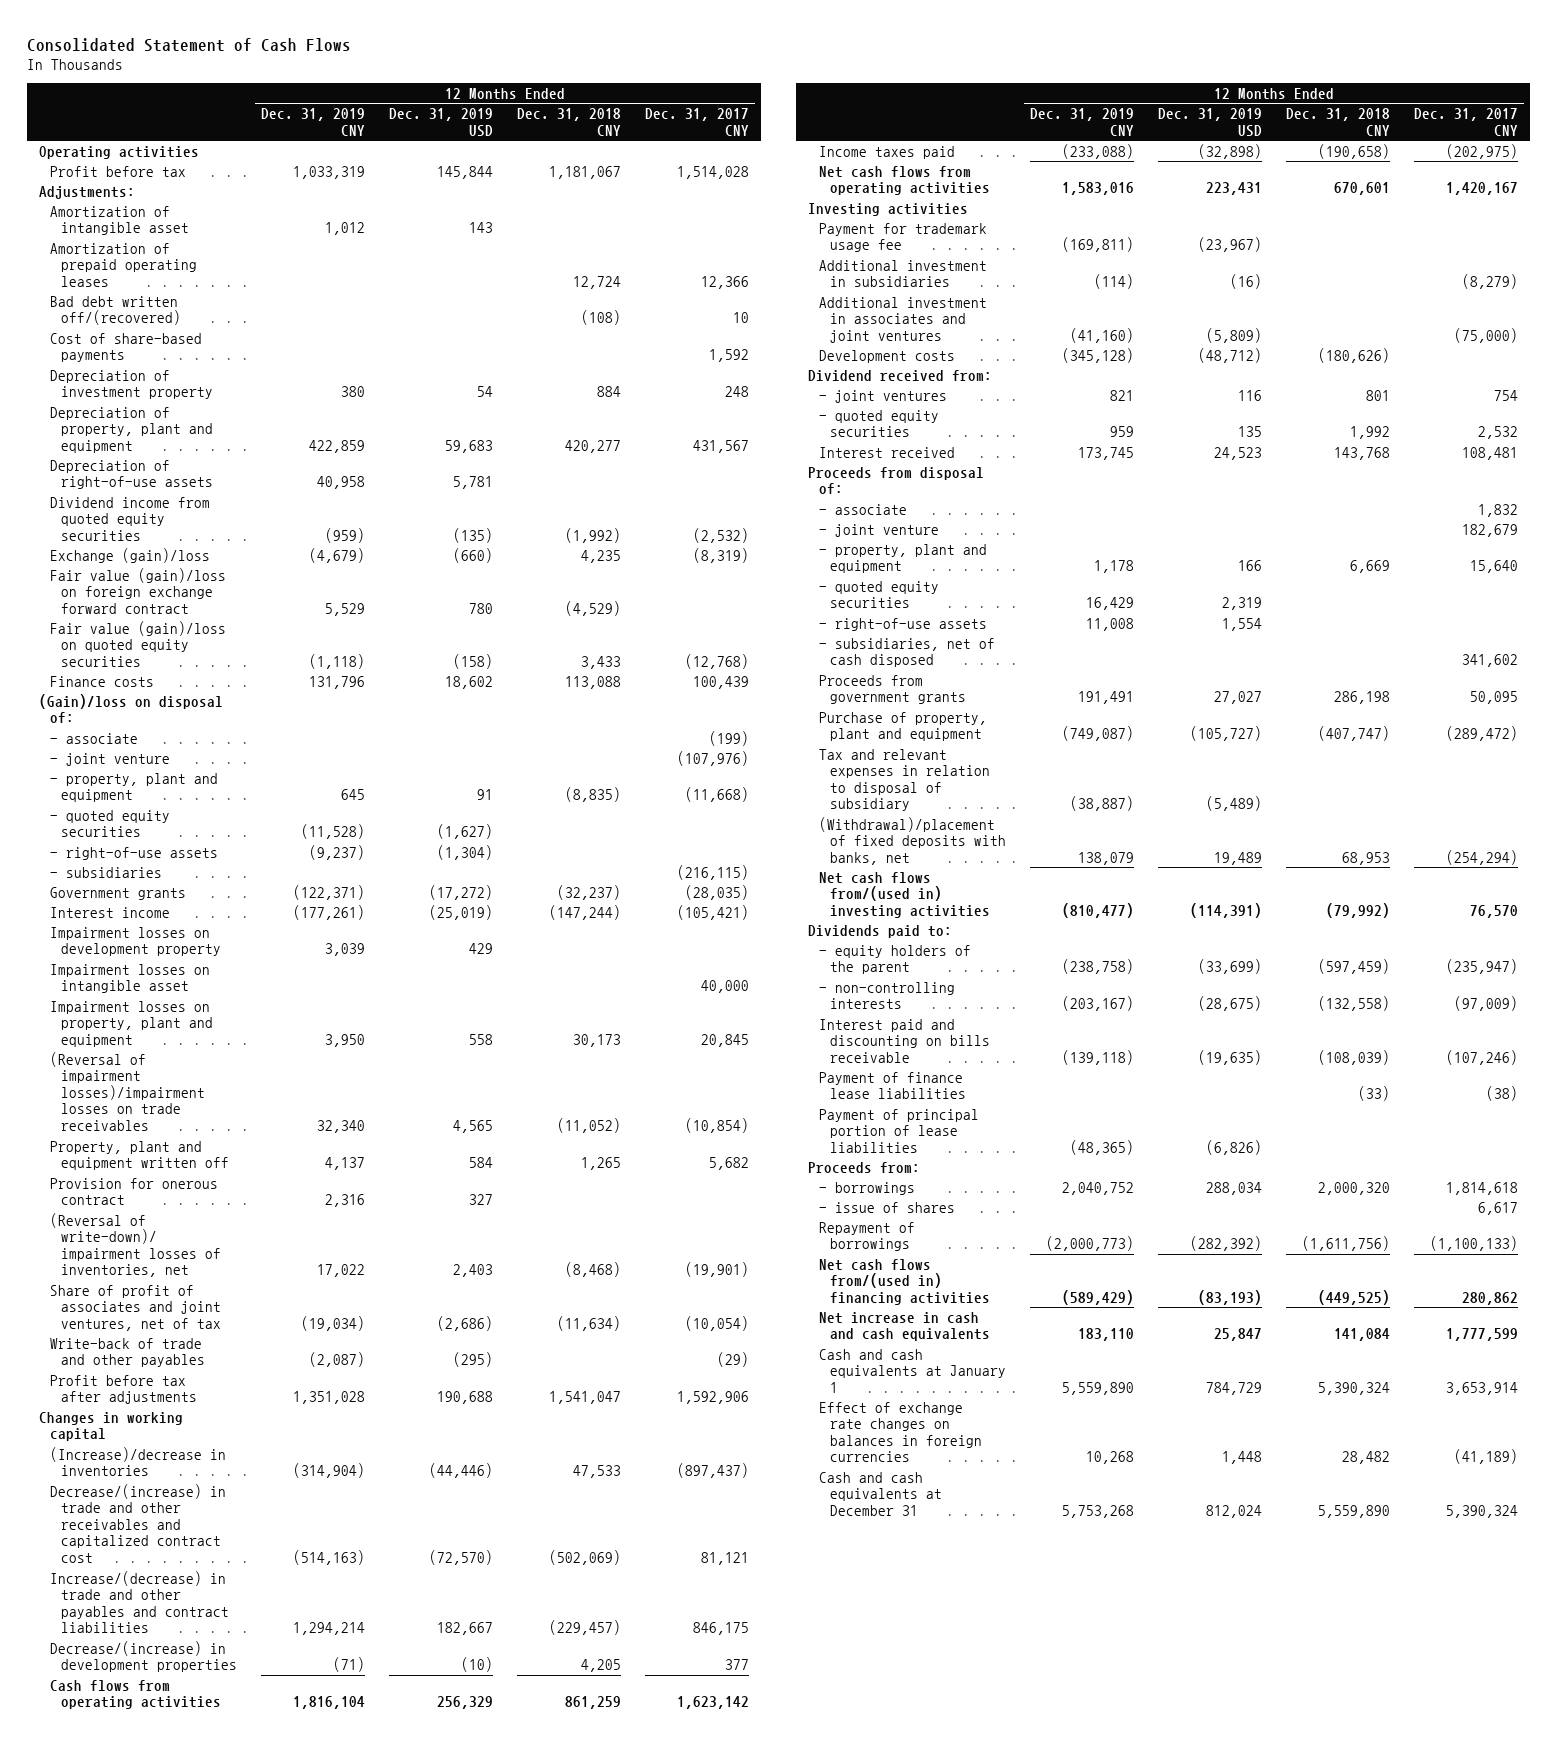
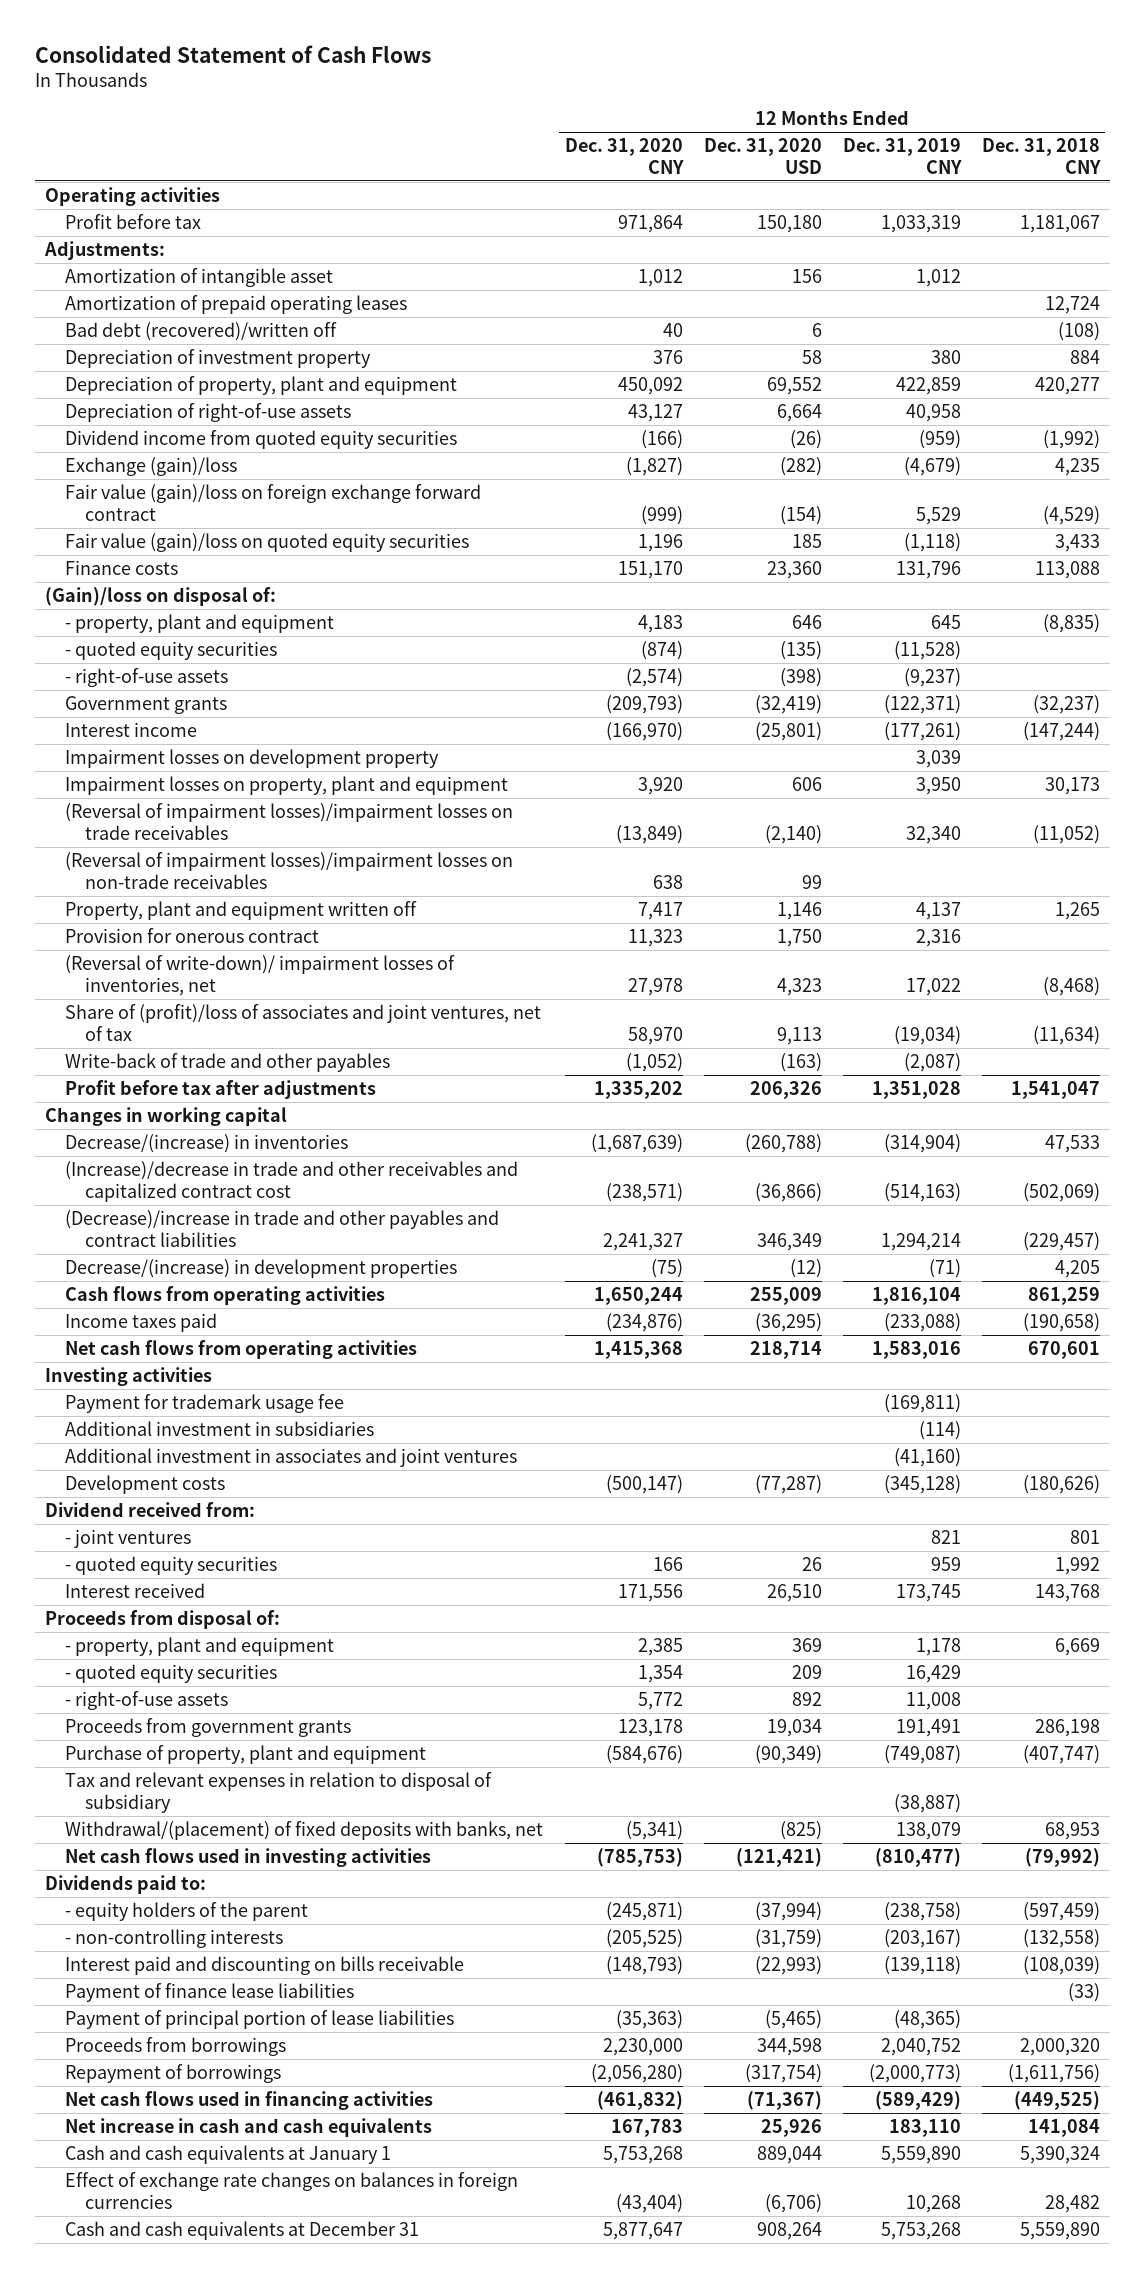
- | 12 Months Ended Dec. 31, 2019 CNY | 12 Months Ended Dec. 31, 2019 USD | 12 Months Ended Dec. 31, 2018 CNY | 12 Months Ended Dec. 31, 2017 CNY
+ | 12 Months Ended Dec. 31, 2020 CNY | 12 Months Ended Dec. 31, 2020 USD | 12 Months Ended Dec. 31, 2019 CNY | 12 Months Ended Dec. 31, 2018 CNY
- Bad debt written off/(recovered) | | | (108) | 10
- Cost of share-based payments | | | | 1,592
+ Bad debt (recovered)/written off | 40 | 6 | | (108)
- - associate | | | | (199)
- - joint venture | | | | (107,976)
- - subsidiaries | | | | (216,115)
- Impairment losses on intangible asset | | | | 40,000
+ (Reversal of impairment losses)/impairment losses on non-trade receivables | 638 | 99 | |
- Share of profit of associates and joint ventures, net of tax | (19,034) | (2,686) | (11,634) | (10,054)
+ Share of (profit)/loss of associates and joint ventures, net of tax | 58,970 | 9,113 | (19,034) | (11,634)
- (Increase)/decrease in inventories | (314,904) | (44,446) | 47,533 | (897,437)
- Decrease/(increase) in trade and other receivables and capitalized contract cost | (514,163) | (72,570) | (502,069) | 81,121
- Increase/(decrease) in trade and other payables and contract liabilities | 1,294,214 | 182,667 | (229,457) | 846,175
+ Decrease/(increase) in inventories | (1,687,639) | (260,788) | (314,904) | 47,533
+ (Increase)/decrease in trade and other receivables and capitalized contract cost | (238,571) | (36,866) | (514,163) | (502,069)
+ (Decrease)/increase in trade and other payables and contract liabilities | 2,241,327 | 346,349 | 1,294,214 | (229,457)
- - associate | | | | 1,832
- - joint venture | | | | 182,679
- - subsidiaries, net of cash disposed | | | | 341,602
- (Withdrawal)/placement of fixed deposits with banks, net | 138,079 | 19,489 | 68,953 | (254,294)
- Net cash flows from/(used in) investing activities | (810,477) | (114,391) | (79,992) | 76,570
+ Withdrawal/(placement) of fixed deposits with banks, net | (5,341) | (825) | 138,079 | 68,953
+ Net cash flows used in investing activities | (785,753) | (121,421) | (810,477) | (79,992)
- Proceeds from:
- - borrowings | 2,040,752 | 288,034 | 2,000,320 | 1,814,618
- - issue of shares | | | | 6,617
+ Proceeds from borrowings | 2,230,000 | 344,598 | 2,040,752 | 2,000,320
- Net cash flows from/(used in) financing activities | (589,429) | (83,193) | (449,525) | 280,862
+ Net cash flows used in financing activities | (461,832) | (71,367) | (589,429) | (449,525)

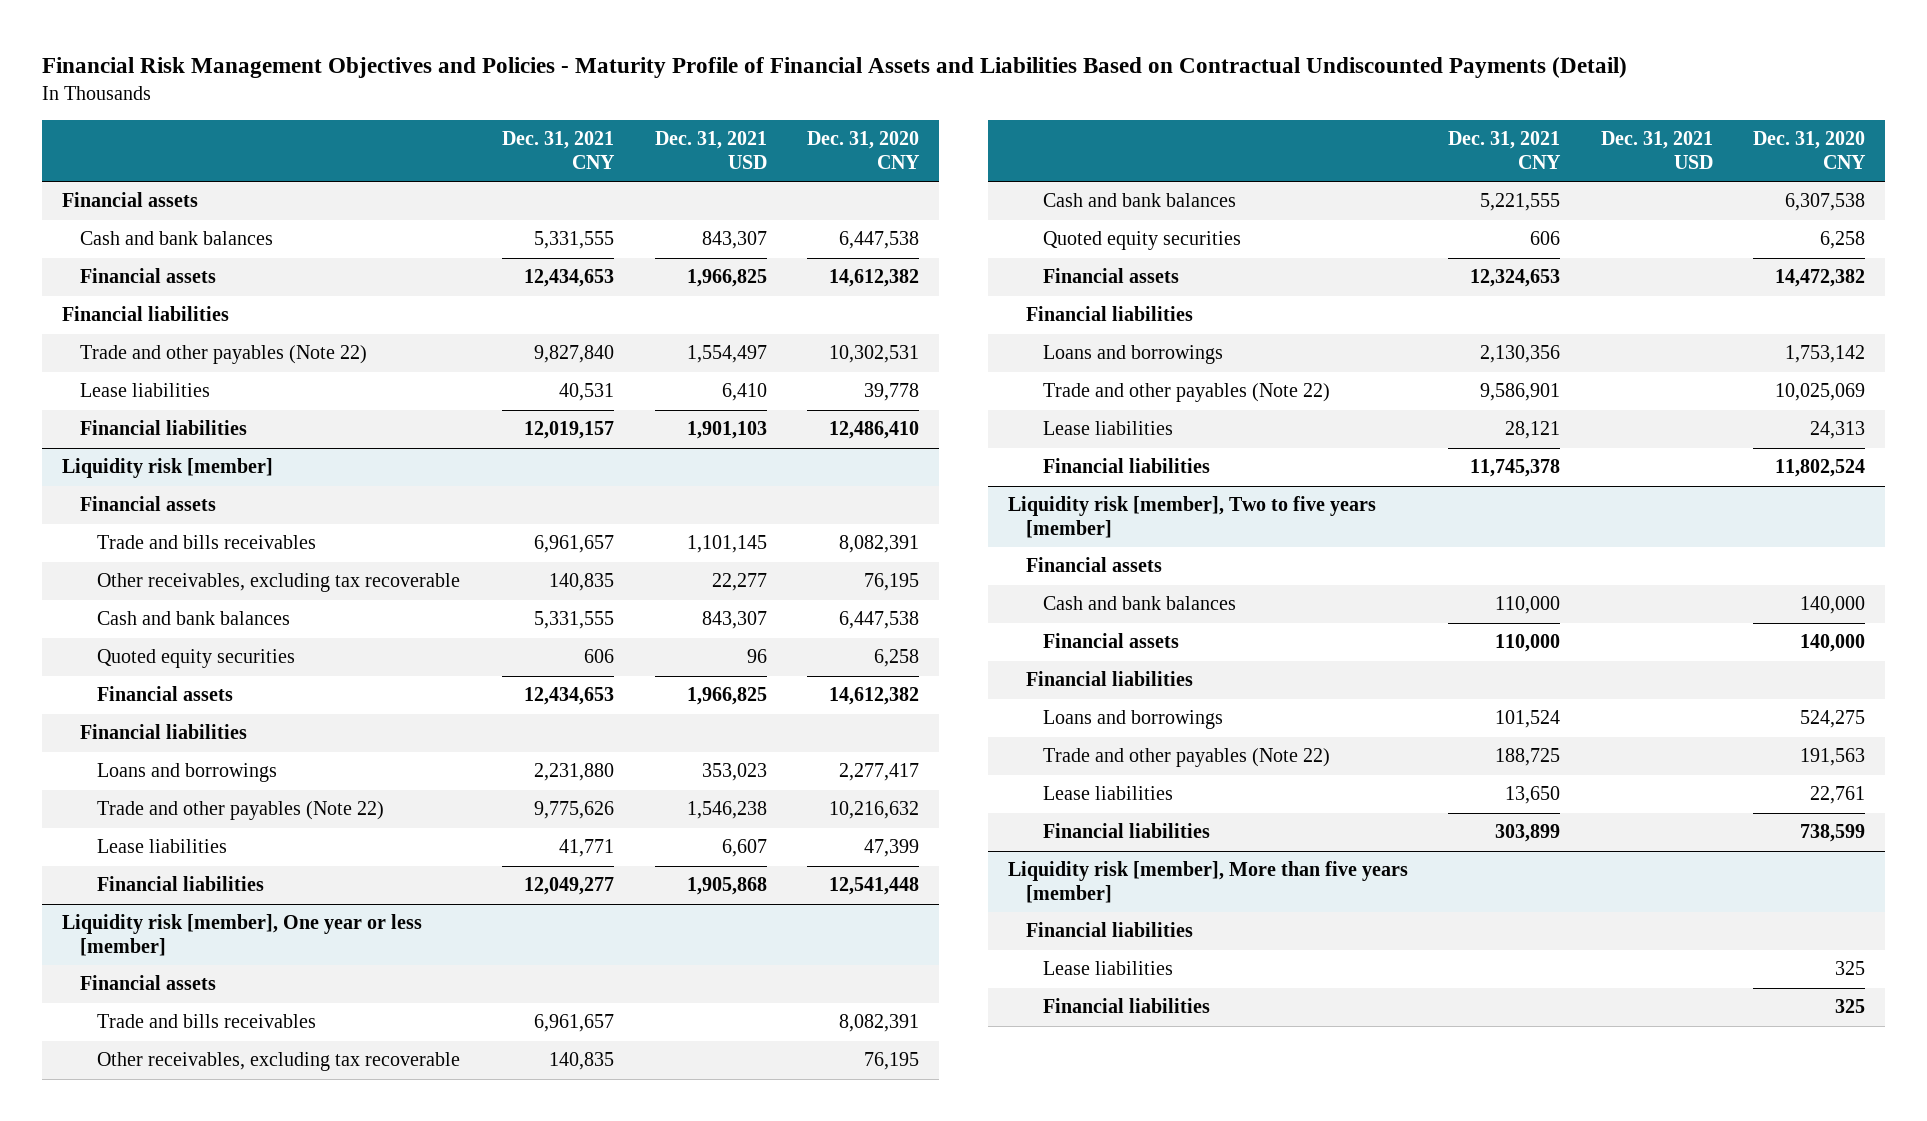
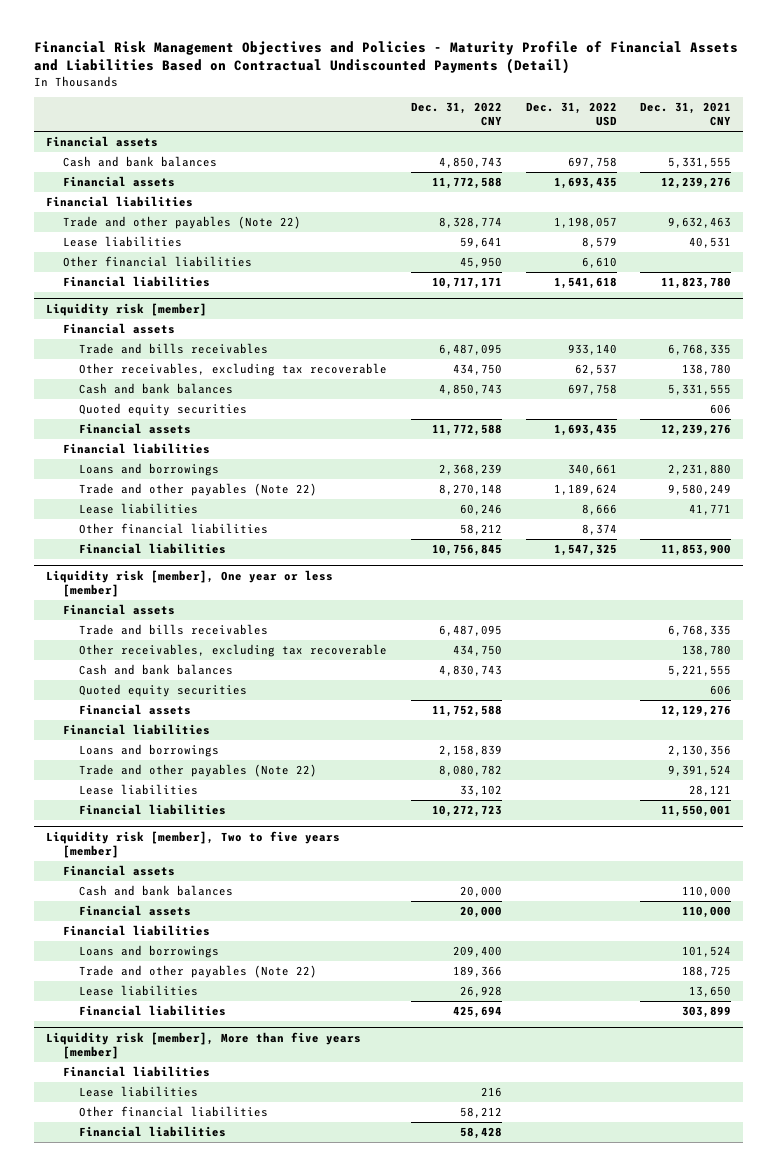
- | Dec. 31, 2021 CNY | Dec. 31, 2021 USD | Dec. 31, 2020 CNY
+ | Dec. 31, 2022 CNY | Dec. 31, 2022 USD | Dec. 31, 2021 CNY
- Financial assets | 12,434,653 | 1,966,825 | 14,612,382
+ Financial assets | 11,772,588 | 1,693,435 | 12,239,276
- Trade and other payables (Note 22) | 9,827,840 | 1,554,497 | 10,302,531
+ Trade and other payables (Note 22) | 8,328,774 | 1,198,057 | 9,632,463
- Financial liabilities | 12,019,157 | 1,901,103 | 12,486,410
+ Other financial liabilities | 45,950 | 6,610 |
+ Financial liabilities | 10,717,171 | 1,541,618 | 11,823,780
@ Liquidity risk [member]
- Trade and bills receivables | 6,961,657 | 1,101,145 | 8,082,391
- Other receivables, excluding tax recoverable | 140,835 | 22,277 | 76,195
+ Trade and bills receivables | 6,487,095 | 933,140 | 6,768,335
+ Other receivables, excluding tax recoverable | 434,750 | 62,537 | 138,780
- Financial assets | 12,434,653 | 1,966,825 | 14,612,382
+ Financial assets | 11,772,588 | 1,693,435 | 12,239,276
- Trade and other payables (Note 22) | 9,775,626 | 1,546,238 | 10,216,632
+ Trade and other payables (Note 22) | 8,270,148 | 1,189,624 | 9,580,249
- Financial liabilities | 12,049,277 | 1,905,868 | 12,541,448
+ Other financial liabilities | 58,212 | 8,374 |
+ Financial liabilities | 10,756,845 | 1,547,325 | 11,853,900
@ Liquidity risk [member], One year or less [member]
- Trade and bills receivables | 6,961,657 | | 8,082,391
- Other receivables, excluding tax recoverable | 140,835 | | 76,195
+ Trade and bills receivables | 6,487,095 | | 6,768,335
+ Other receivables, excluding tax recoverable | 434,750 | | 138,780
- Financial assets | 12,324,653 | | 14,472,382
+ Financial assets | 11,752,588 | | 12,129,276
- Trade and other payables (Note 22) | 9,586,901 | | 10,025,069
+ Trade and other payables (Note 22) | 8,080,782 | | 9,391,524
- Financial liabilities | 11,745,378 | | 11,802,524
+ Financial liabilities | 10,272,723 | | 11,550,001
@ Liquidity risk [member], More than five years [member]
+ Other financial liabilities | 58,212 | |

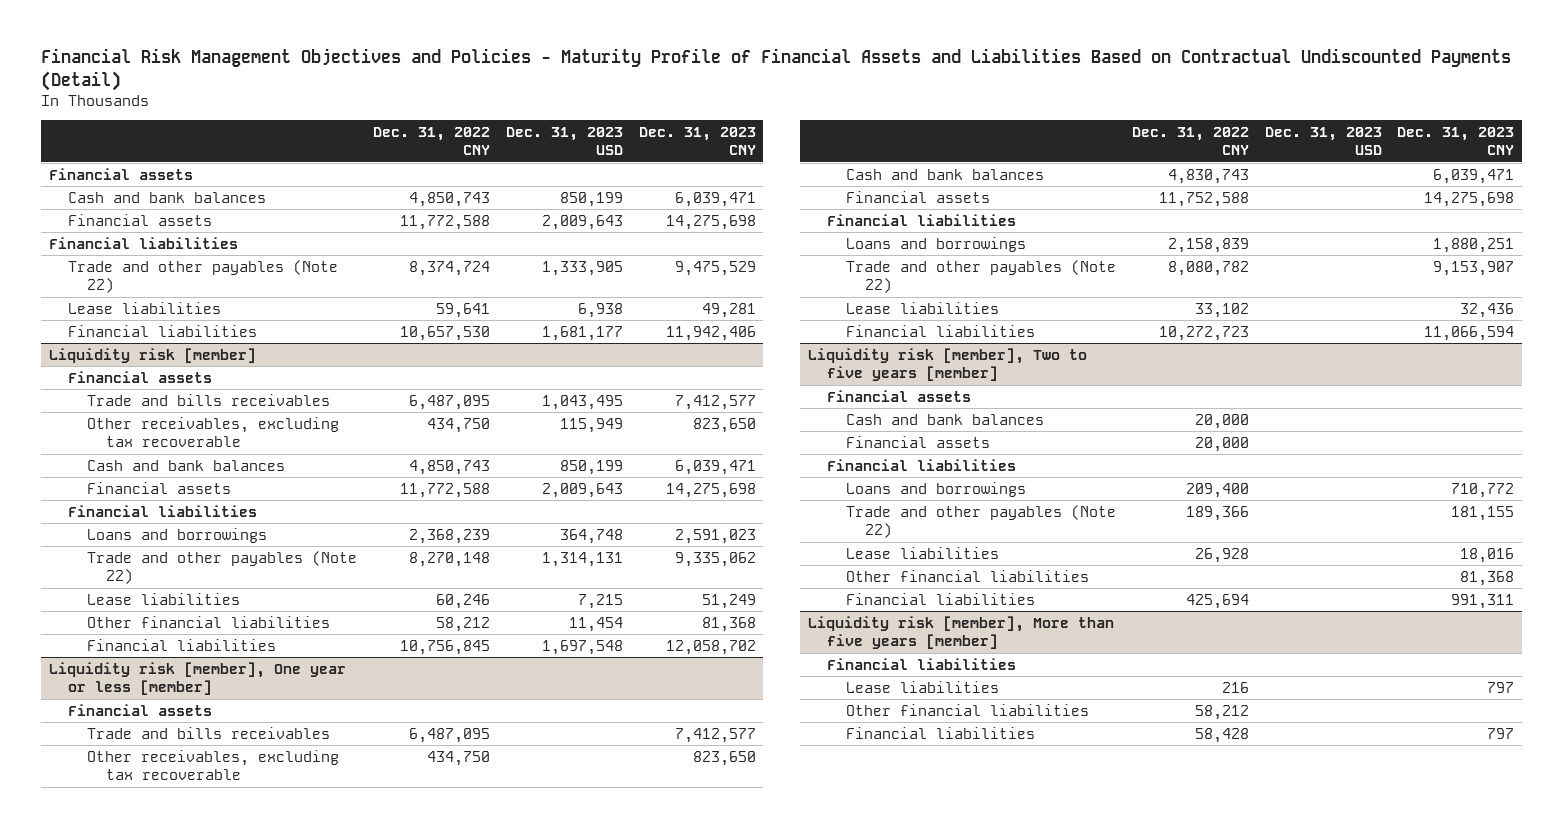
- | Dec. 31, 2022 CNY | Dec. 31, 2022 USD | Dec. 31, 2021 CNY
+ | Dec. 31, 2022 CNY | Dec. 31, 2023 USD | Dec. 31, 2023 CNY
- Trade and other payables (Note 22) | 8,328,774 | 1,198,057 | 9,632,463
+ Trade and other payables (Note 22) | 8,374,724 | 1,333,905 | 9,475,529
- Other financial liabilities | 45,950 | 6,610 |
- Financial liabilities | 10,717,171 | 1,541,618 | 11,823,780
+ Financial liabilities | 10,657,530 | 1,681,177 | 11,942,406
@ Liquidity risk [member]
- Quoted equity securities | | | 606
@ Liquidity risk [member], One year or less [member]
- Quoted equity securities | | | 606
@ Liquidity risk [member], Two to five years [member]
+ Other financial liabilities | | | 81,368

